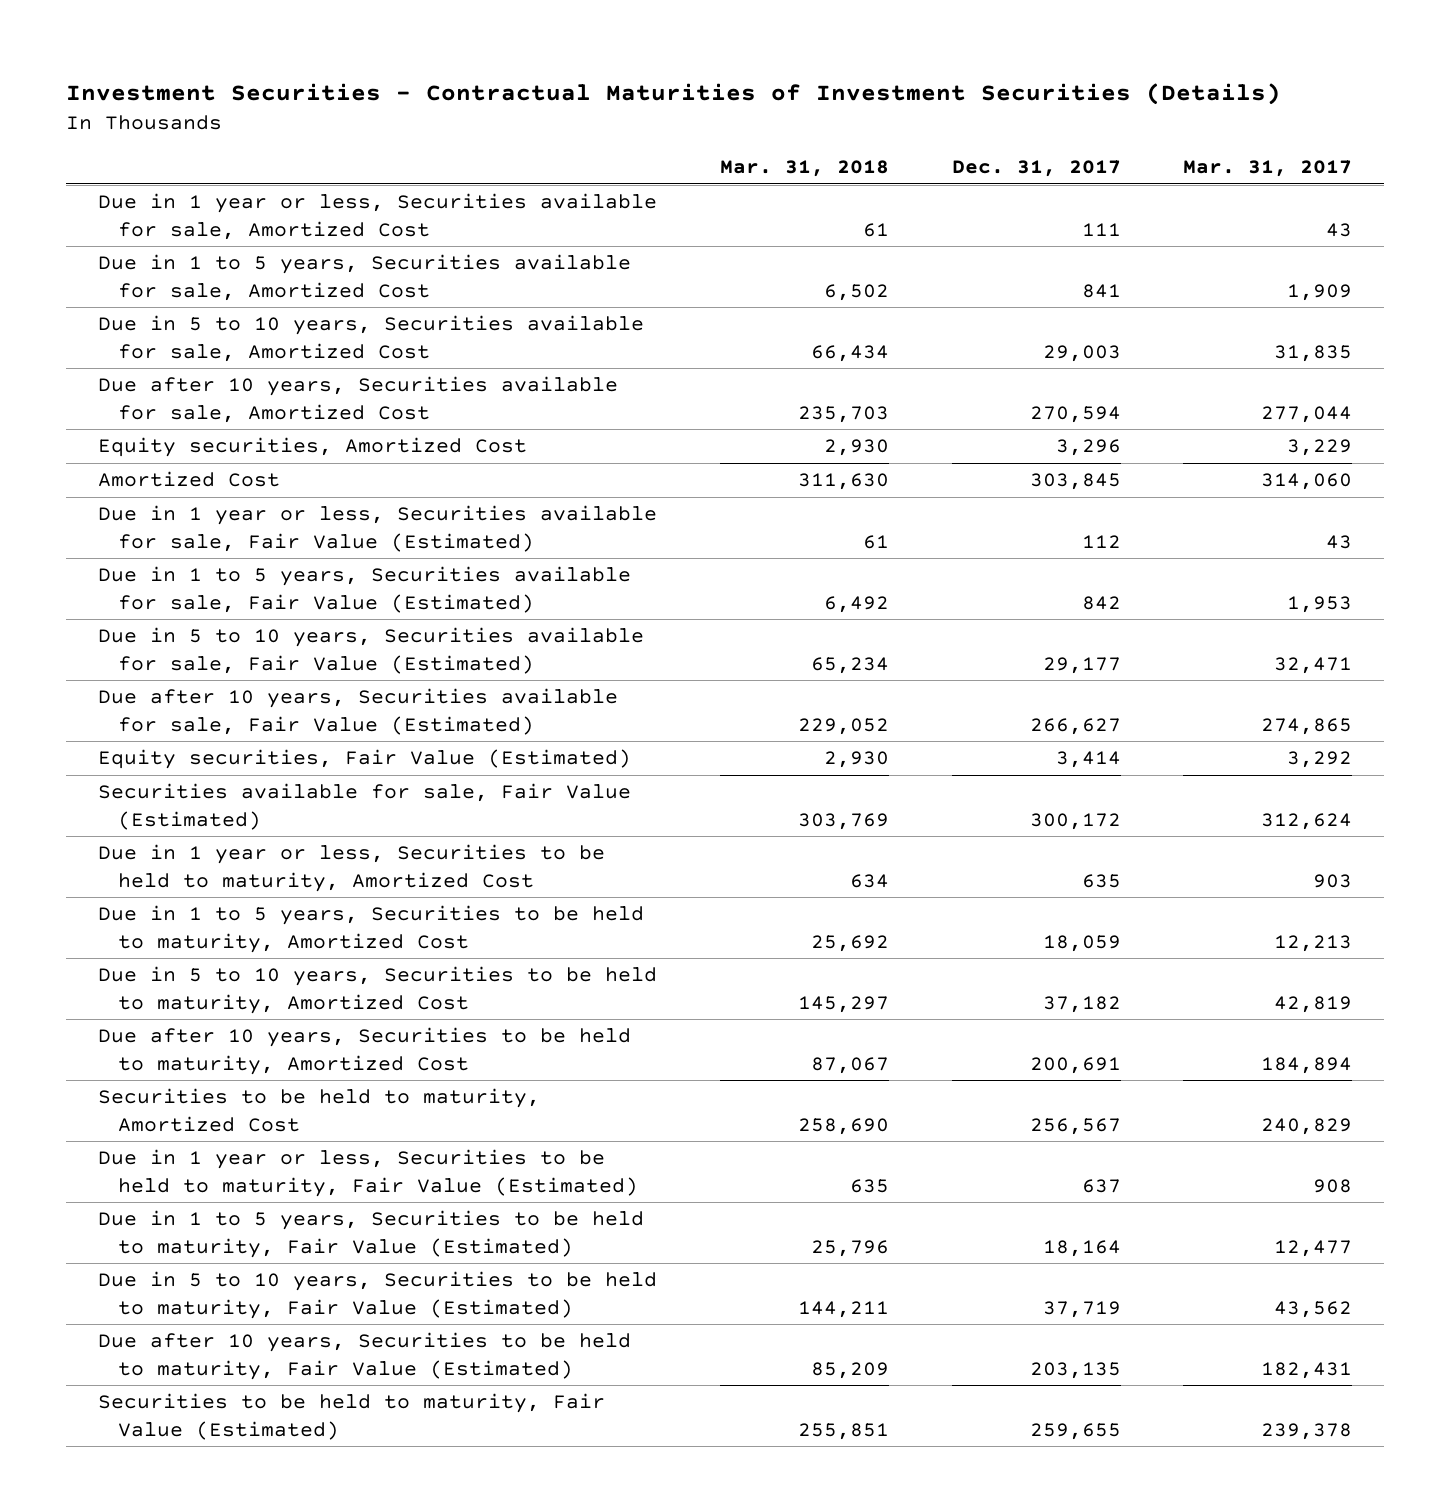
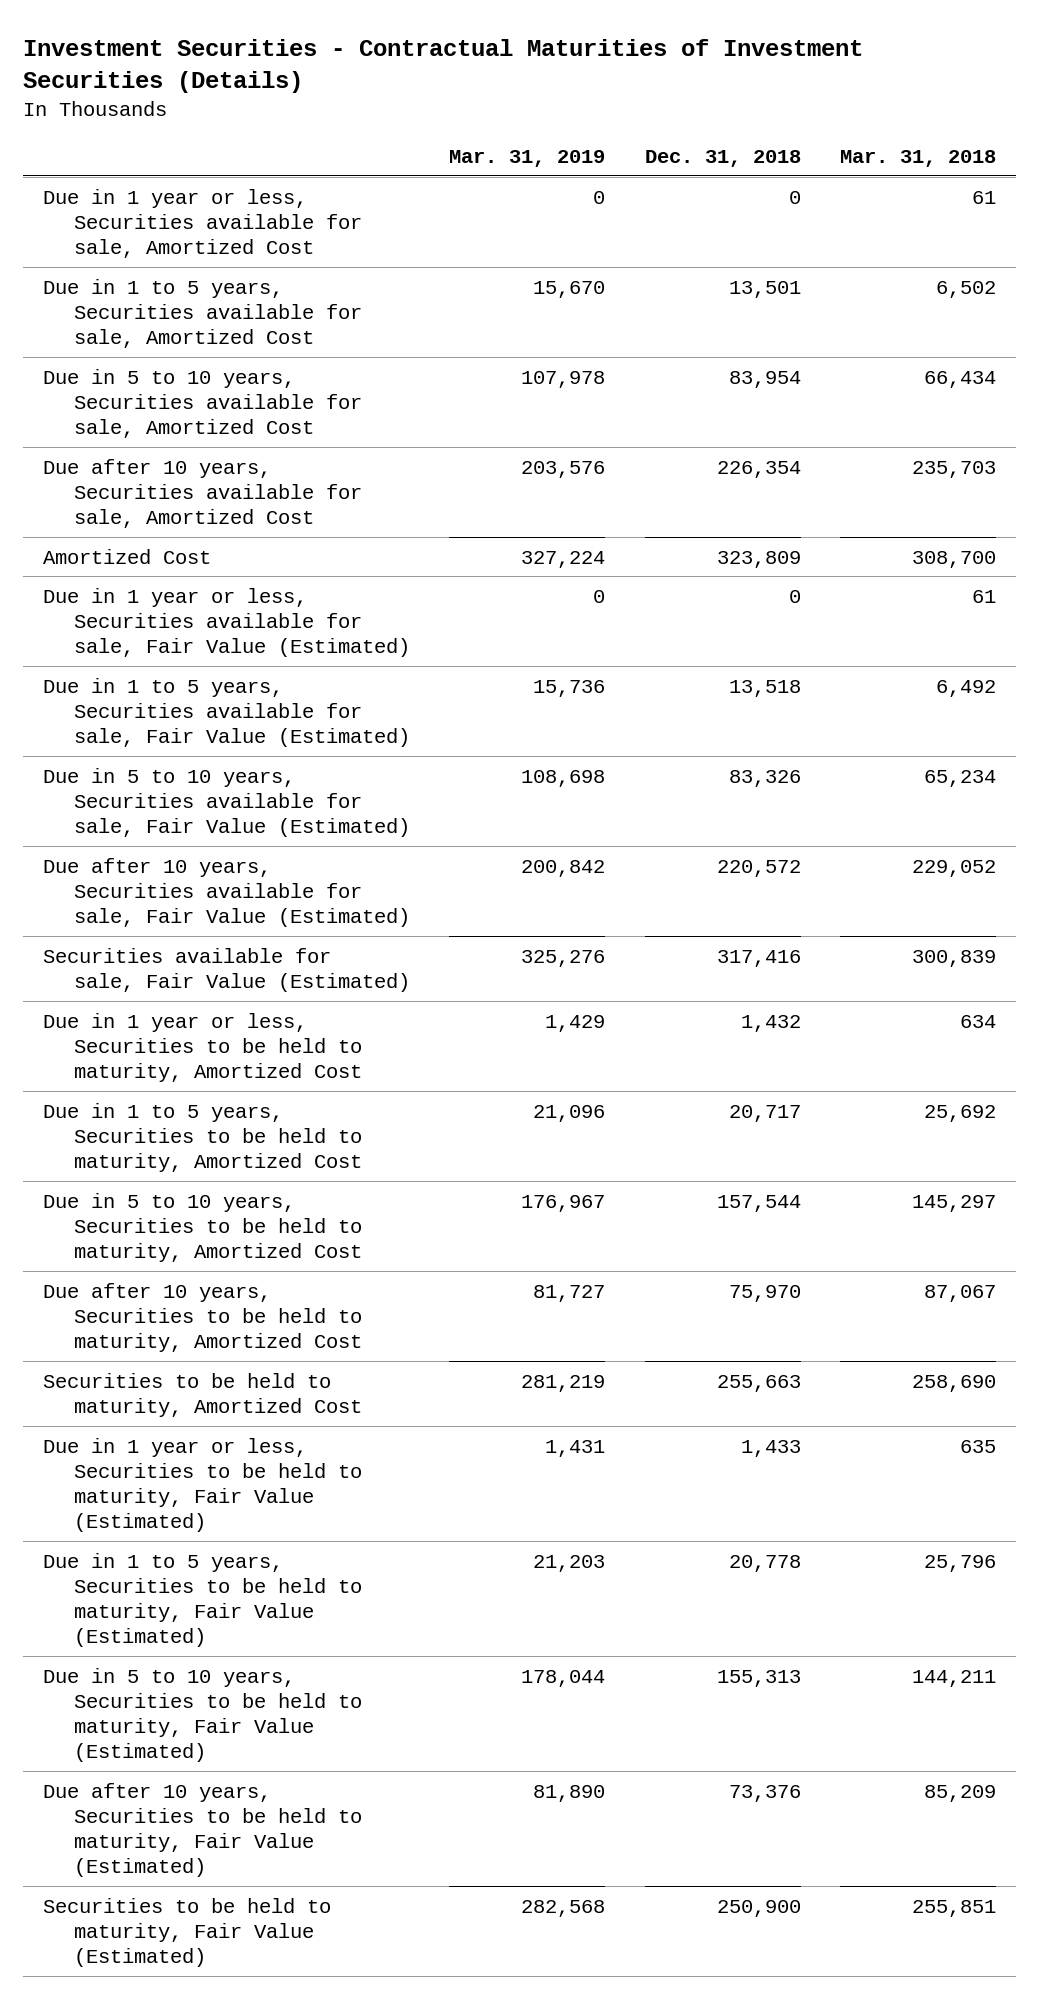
- | Mar. 31, 2018 | Dec. 31, 2017 | Mar. 31, 2017
+ | Mar. 31, 2019 | Dec. 31, 2018 | Mar. 31, 2018
- Equity securities, Amortized Cost | 2,930 | 3,296 | 3,229
- Amortized Cost | 311,630 | 303,845 | 314,060
+ Amortized Cost | 327,224 | 323,809 | 308,700
- Equity securities, Fair Value (Estimated) | 2,930 | 3,414 | 3,292
- Securities available for sale, Fair Value (Estimated) | 303,769 | 300,172 | 312,624
+ Securities available for sale, Fair Value (Estimated) | 325,276 | 317,416 | 300,839

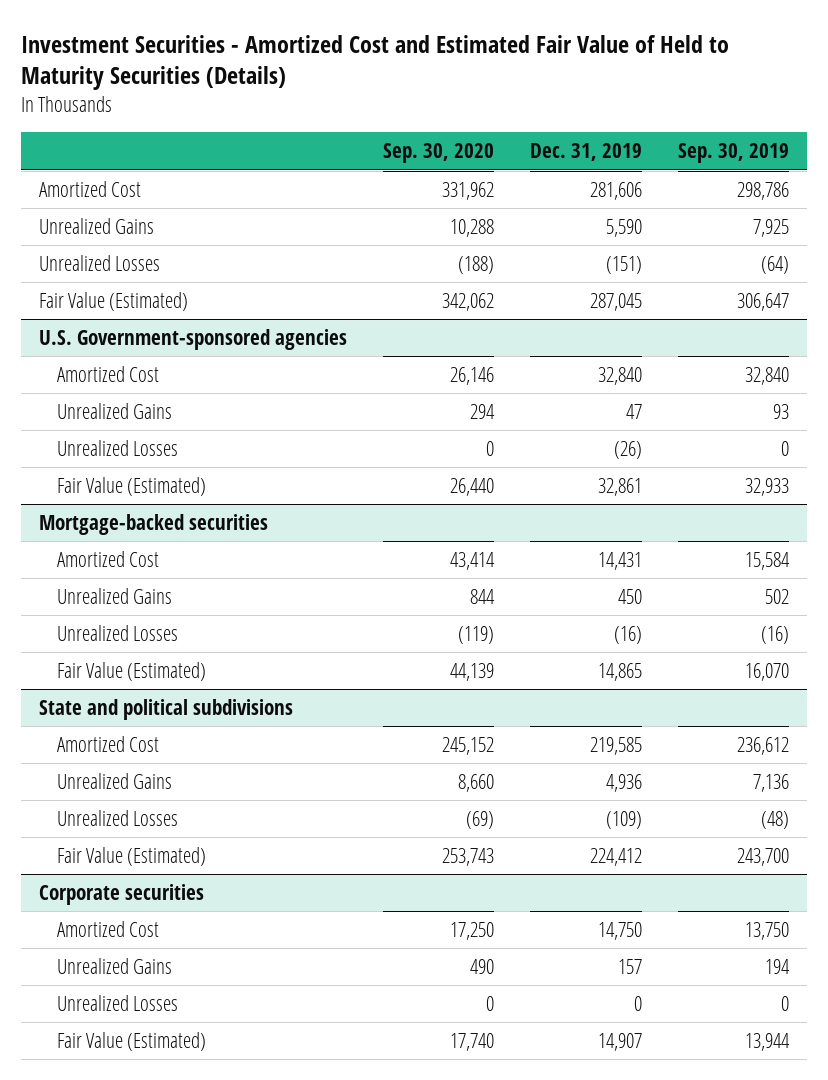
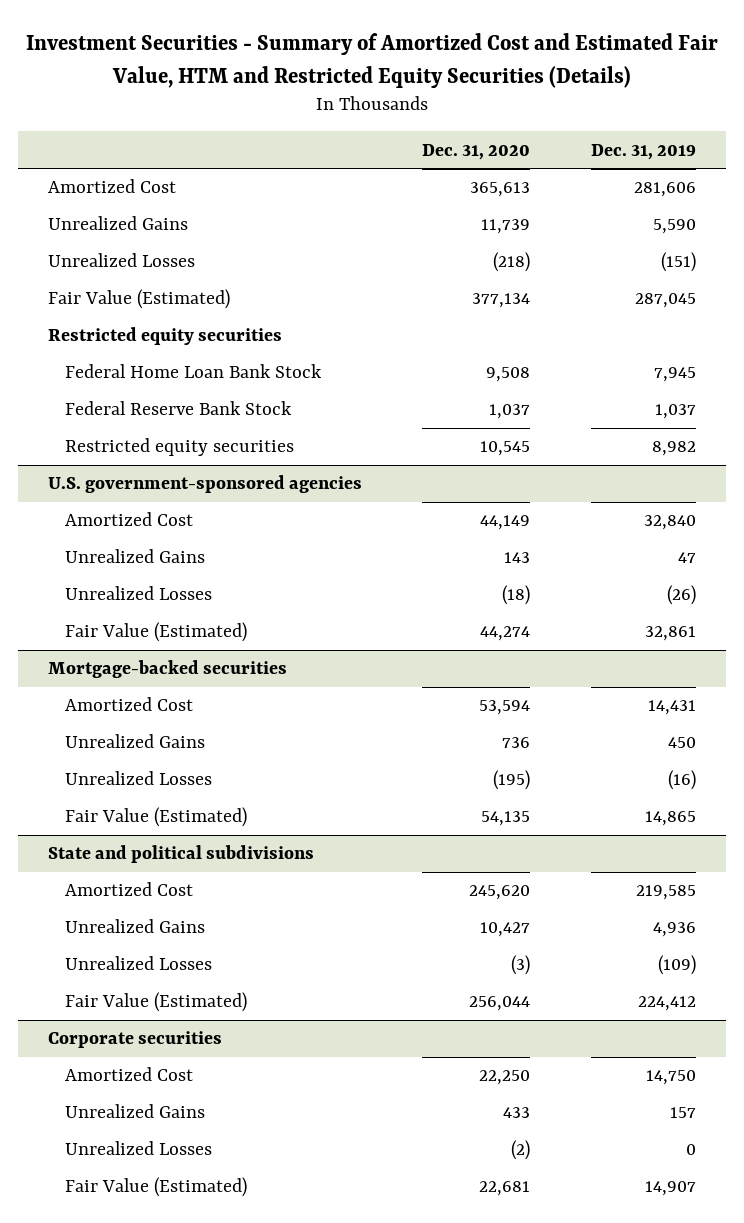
- Investment Securities - Amortized Cost and Estimated Fair Value of Held to Maturity Securities (Details)
+ Investment Securities - Summary of Amortized Cost and Estimated Fair Value, HTM and Restricted Equity Securities (Details)
- | Sep. 30, 2020 | Dec. 31, 2019 | Sep. 30, 2019
+ | Dec. 31, 2020 | Dec. 31, 2019
- U.S. Government-sponsored agencies
+ Restricted equity securities
+ Federal Home Loan Bank Stock | 9,508 | 7,945
+ Federal Reserve Bank Stock | 1,037 | 1,037
+ Restricted equity securities | 10,545 | 8,982
+ U.S. government-sponsored agencies

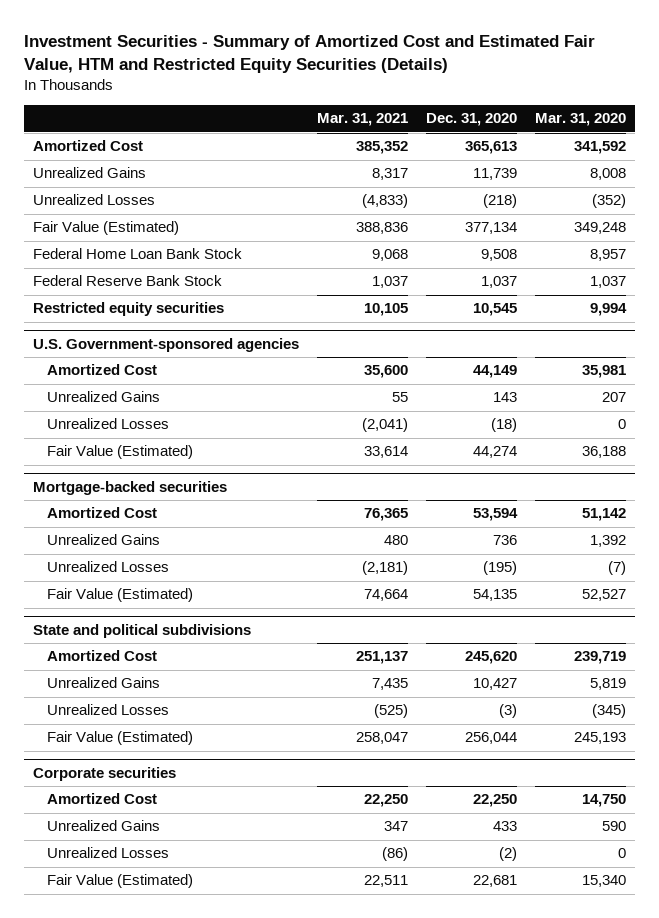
- | Dec. 31, 2020 | Dec. 31, 2019
+ | Mar. 31, 2021 | Dec. 31, 2020 | Mar. 31, 2020
- Restricted equity securities
- U.S. government-sponsored agencies
+ U.S. Government-sponsored agencies

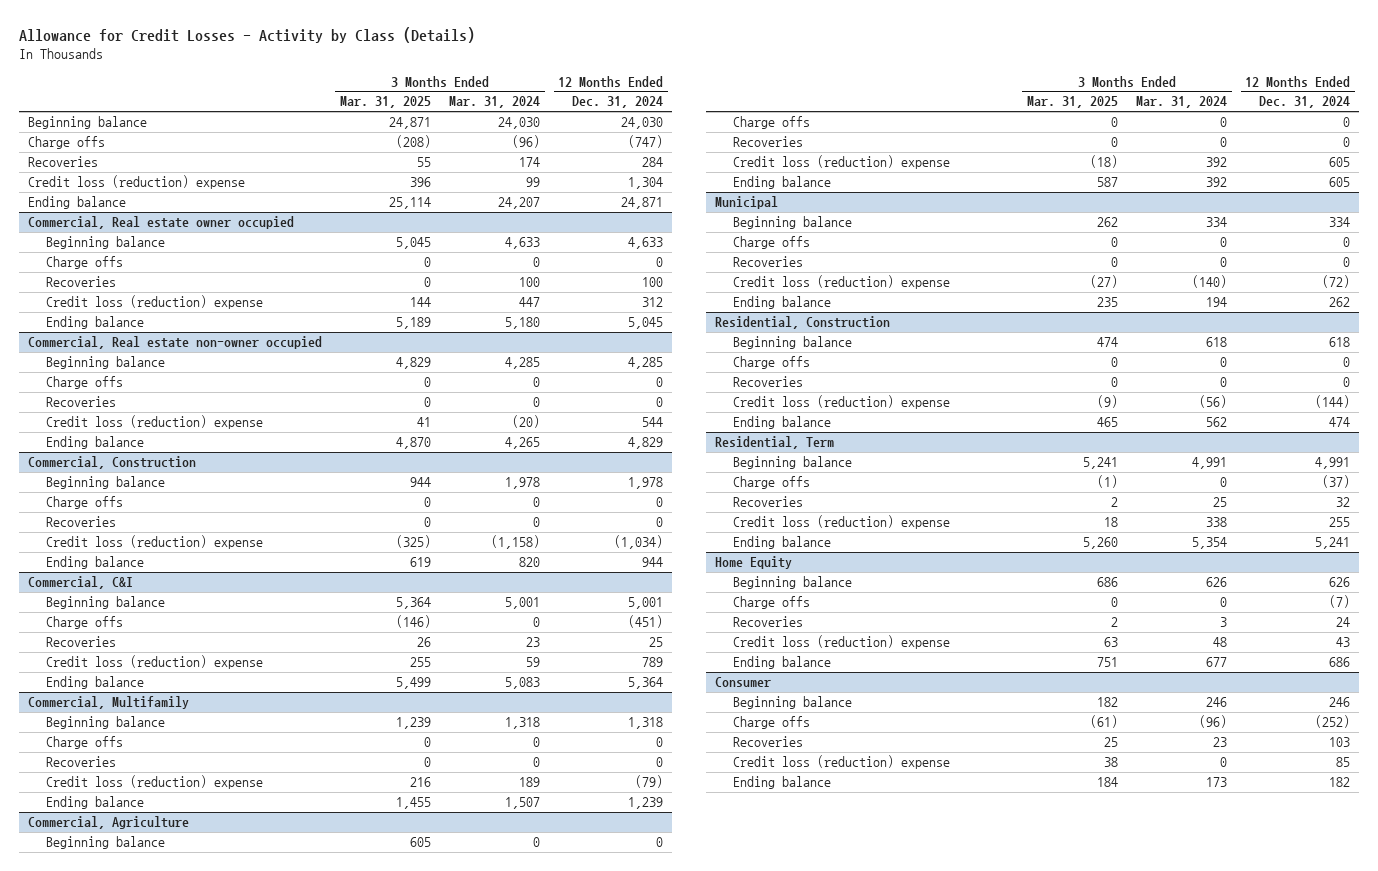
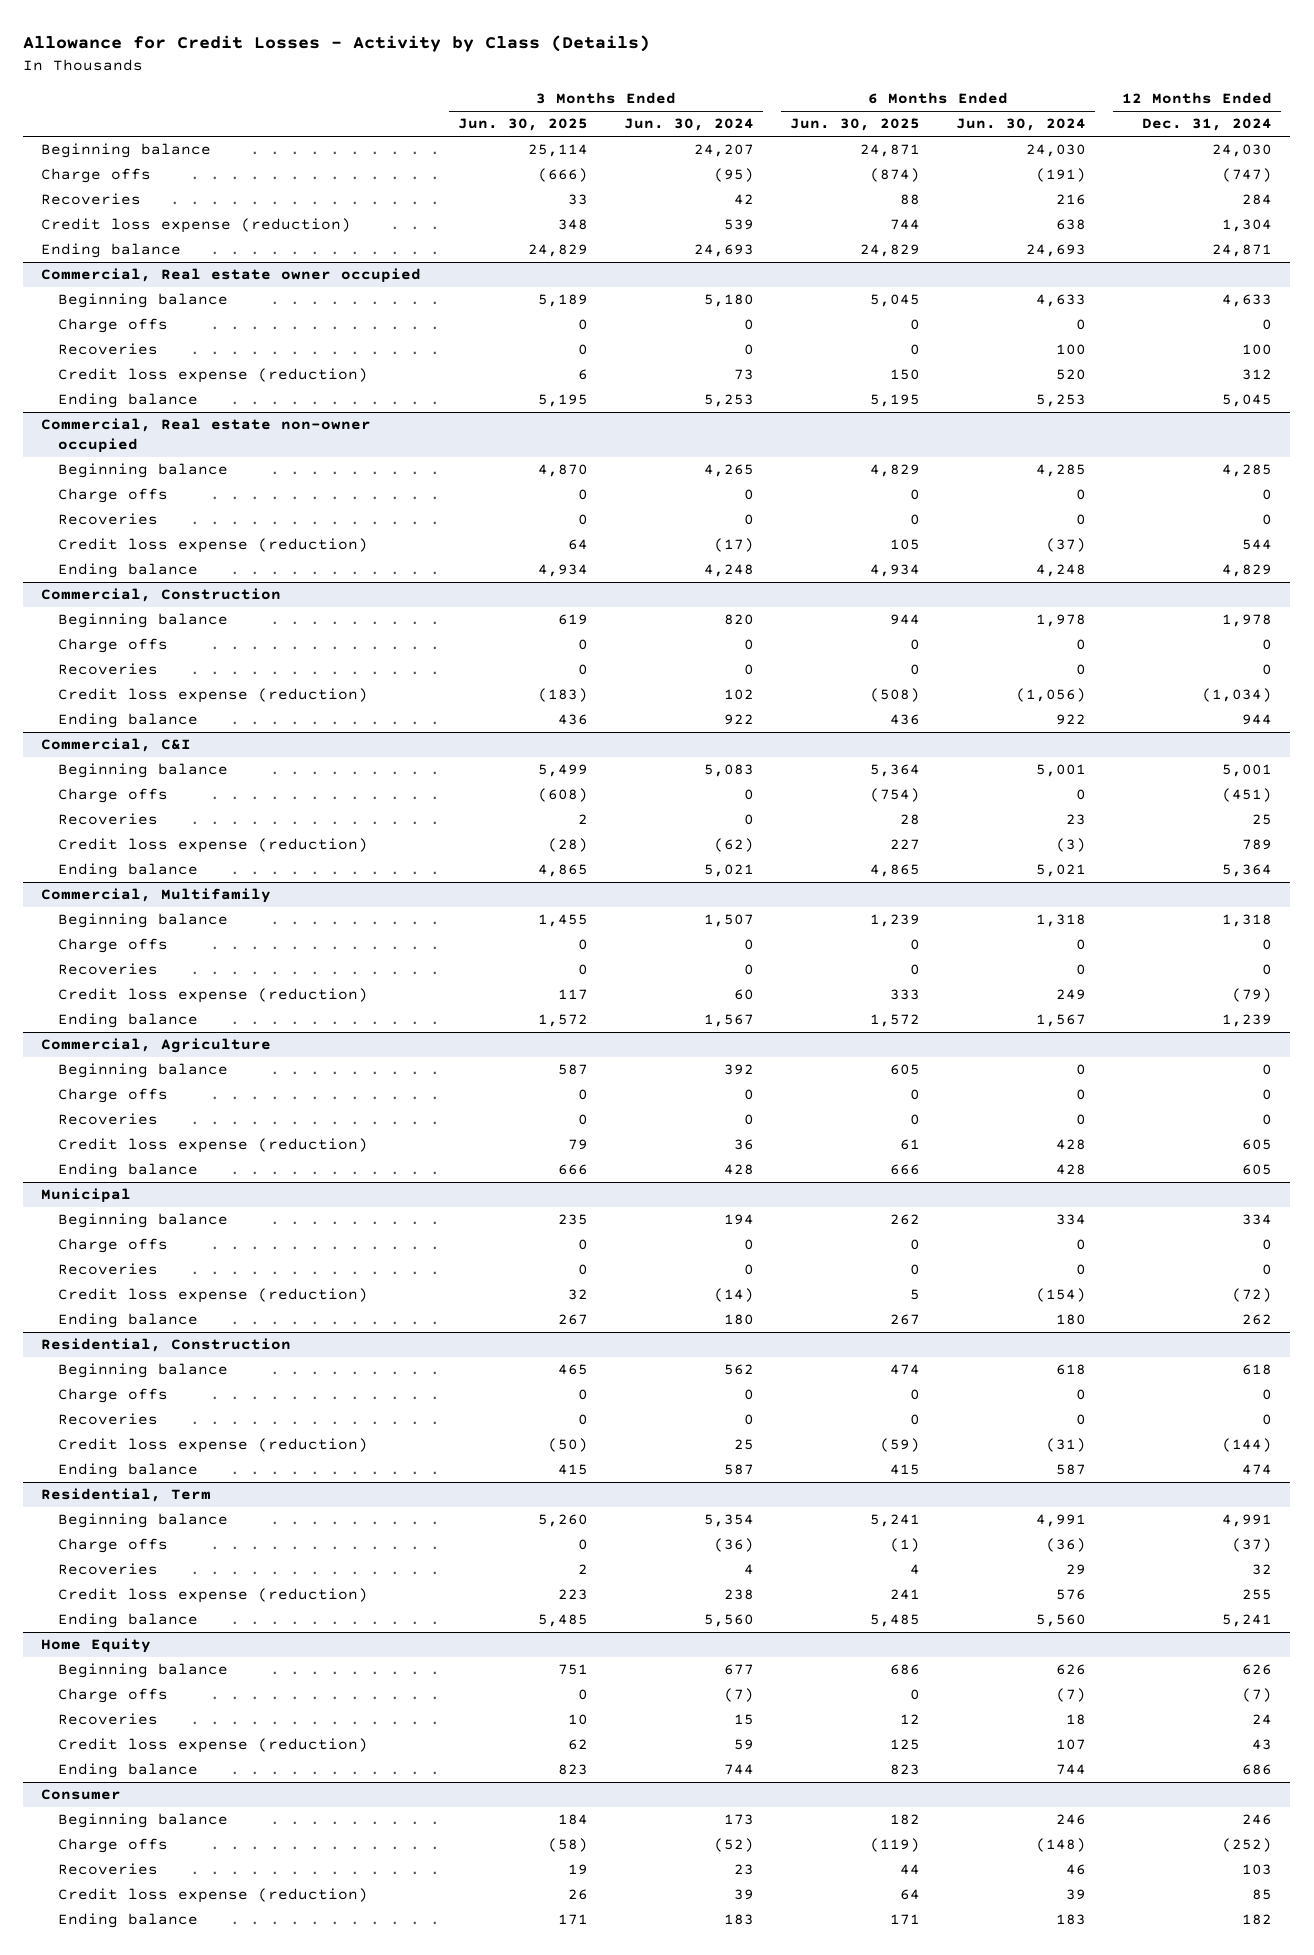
- | 3 Months Ended Mar. 31, 2025 | 3 Months Ended Mar. 31, 2024 | 12 Months Ended Dec. 31, 2024
+ | 3 Months Ended Jun. 30, 2025 | 3 Months Ended Jun. 30, 2024 | 6 Months Ended Jun. 30, 2025 | 6 Months Ended Jun. 30, 2024 | 12 Months Ended Dec. 31, 2024
- Credit loss (reduction) expense | 396 | 99 | 1,304
+ Credit loss expense (reduction) | 348 | 539 | 744 | 638 | 1,304
@ Commercial, Real estate owner occupied
- Credit loss (reduction) expense | 144 | 447 | 312
+ Credit loss expense (reduction) | 6 | 73 | 150 | 520 | 312
@ Commercial, Real estate non-owner occupied
- Credit loss (reduction) expense | 41 | (20) | 544
+ Credit loss expense (reduction) | 64 | (17) | 105 | (37) | 544
@ Commercial, Construction
- Credit loss (reduction) expense | (325) | (1,158) | (1,034)
+ Credit loss expense (reduction) | (183) | 102 | (508) | (1,056) | (1,034)
@ Commercial, C&I
- Credit loss (reduction) expense | 255 | 59 | 789
+ Credit loss expense (reduction) | (28) | (62) | 227 | (3) | 789
@ Commercial, Multifamily
- Credit loss (reduction) expense | 216 | 189 | (79)
+ Credit loss expense (reduction) | 117 | 60 | 333 | 249 | (79)
@ Commercial, Agriculture
- Credit loss (reduction) expense | (18) | 392 | 605
+ Credit loss expense (reduction) | 79 | 36 | 61 | 428 | 605
@ Municipal
- Credit loss (reduction) expense | (27) | (140) | (72)
+ Credit loss expense (reduction) | 32 | (14) | 5 | (154) | (72)
@ Residential, Construction
- Credit loss (reduction) expense | (9) | (56) | (144)
+ Credit loss expense (reduction) | (50) | 25 | (59) | (31) | (144)
@ Residential, Term
- Credit loss (reduction) expense | 18 | 338 | 255
+ Credit loss expense (reduction) | 223 | 238 | 241 | 576 | 255
@ Home Equity
- Credit loss (reduction) expense | 63 | 48 | 43
+ Credit loss expense (reduction) | 62 | 59 | 125 | 107 | 43
@ Consumer
- Credit loss (reduction) expense | 38 | 0 | 85
+ Credit loss expense (reduction) | 26 | 39 | 64 | 39 | 85

